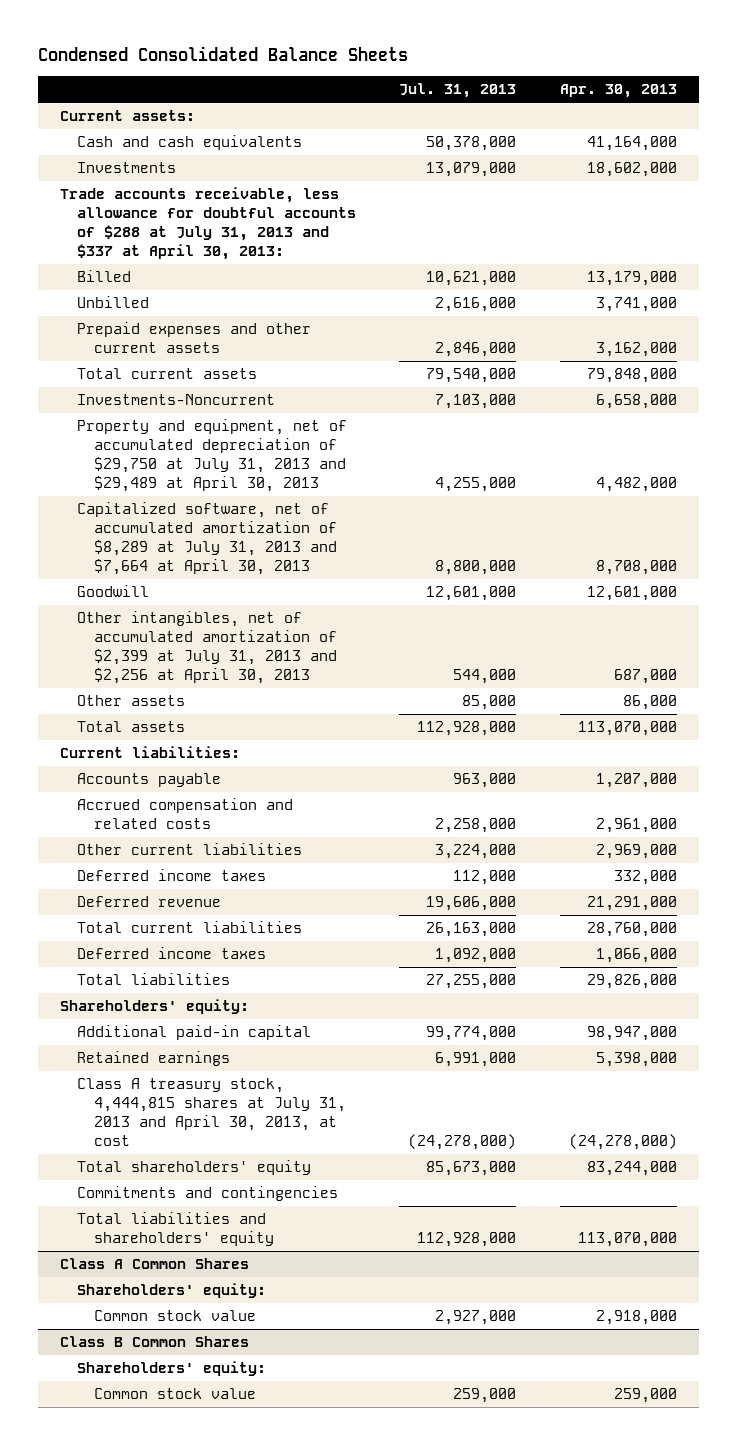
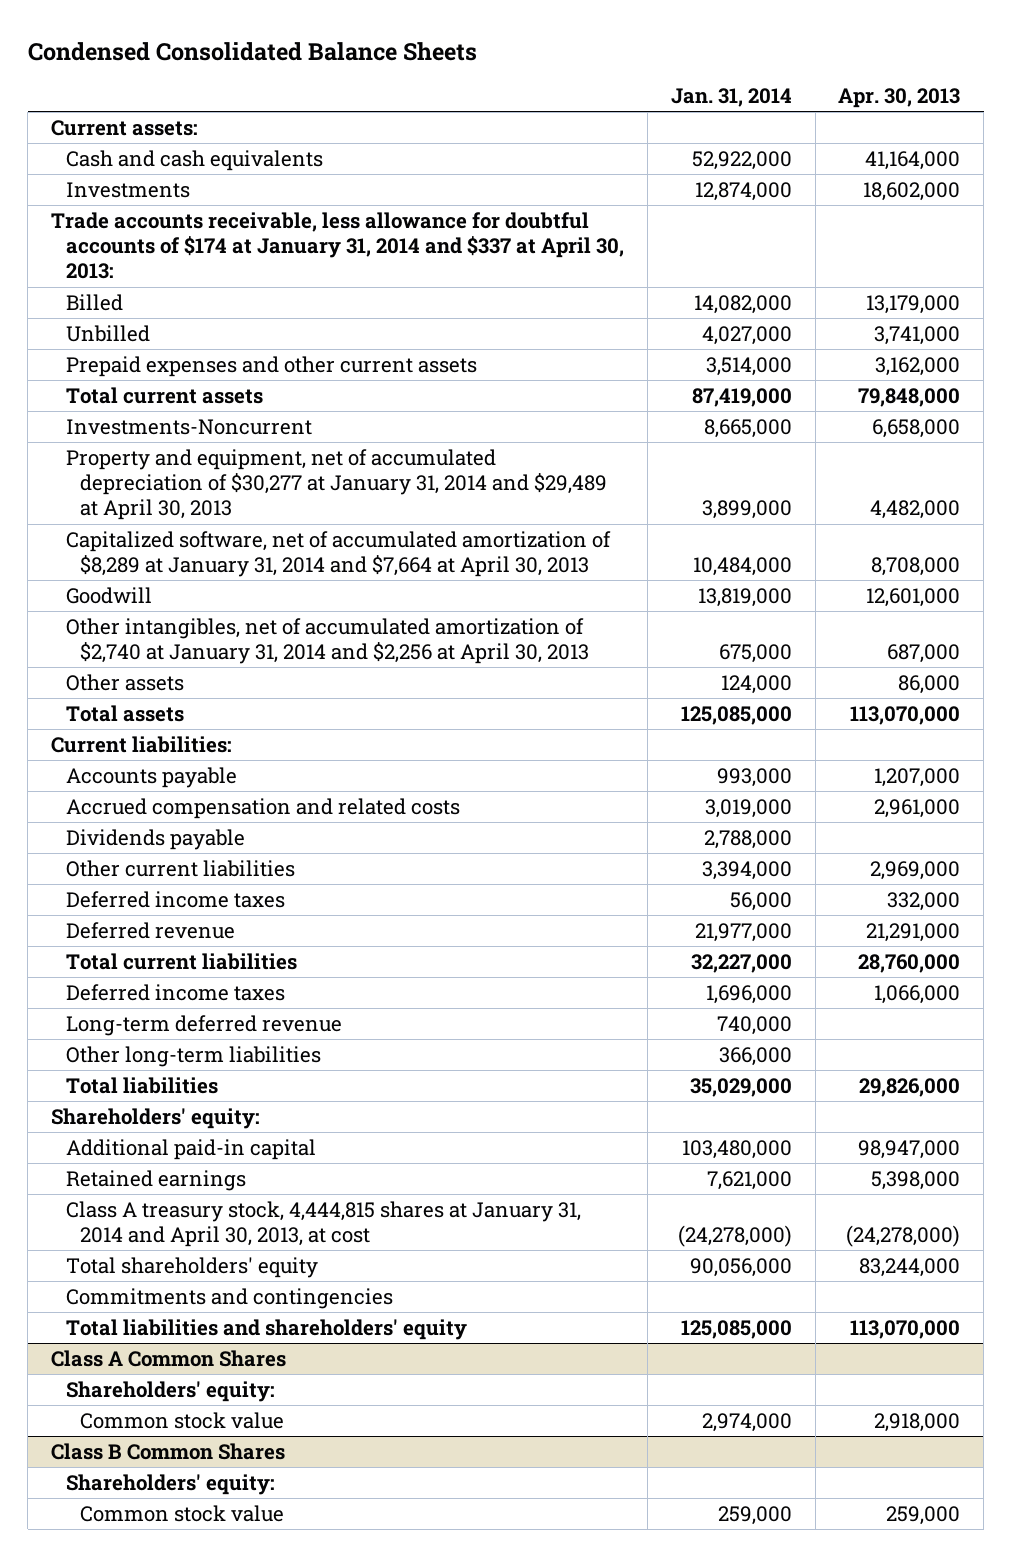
- | Jul. 31, 2013 | Apr. 30, 2013
+ | Jan. 31, 2014 | Apr. 30, 2013
- Trade accounts receivable, less allowance for doubtful accounts of $288 at July 31, 2013 and $337 at April 30, 2013:
+ Trade accounts receivable, less allowance for doubtful accounts of $174 at January 31, 2014 and $337 at April 30, 2013:
- Property and equipment, net of accumulated depreciation of $29,750 at July 31, 2013 and $29,489 at April 30, 2013 | 4,255,000 | 4,482,000
- Capitalized software, net of accumulated amortization of $8,289 at July 31, 2013 and $7,664 at April 30, 2013 | 8,800,000 | 8,708,000
+ Property and equipment, net of accumulated depreciation of $30,277 at January 31, 2014 and $29,489 at April 30, 2013 | 3,899,000 | 4,482,000
+ Capitalized software, net of accumulated amortization of $8,289 at January 31, 2014 and $7,664 at April 30, 2013 | 10,484,000 | 8,708,000
- Other intangibles, net of accumulated amortization of $2,399 at July 31, 2013 and $2,256 at April 30, 2013 | 544,000 | 687,000
+ Other intangibles, net of accumulated amortization of $2,740 at January 31, 2014 and $2,256 at April 30, 2013 | 675,000 | 687,000
+ Dividends payable | 2,788,000 |
+ Long-term deferred revenue | 740,000 |
+ Other long-term liabilities | 366,000 |
- Class A treasury stock, 4,444,815 shares at July 31, 2013 and April 30, 2013, at cost | (24,278,000) | (24,278,000)
+ Class A treasury stock, 4,444,815 shares at January 31, 2014 and April 30, 2013, at cost | (24,278,000) | (24,278,000)

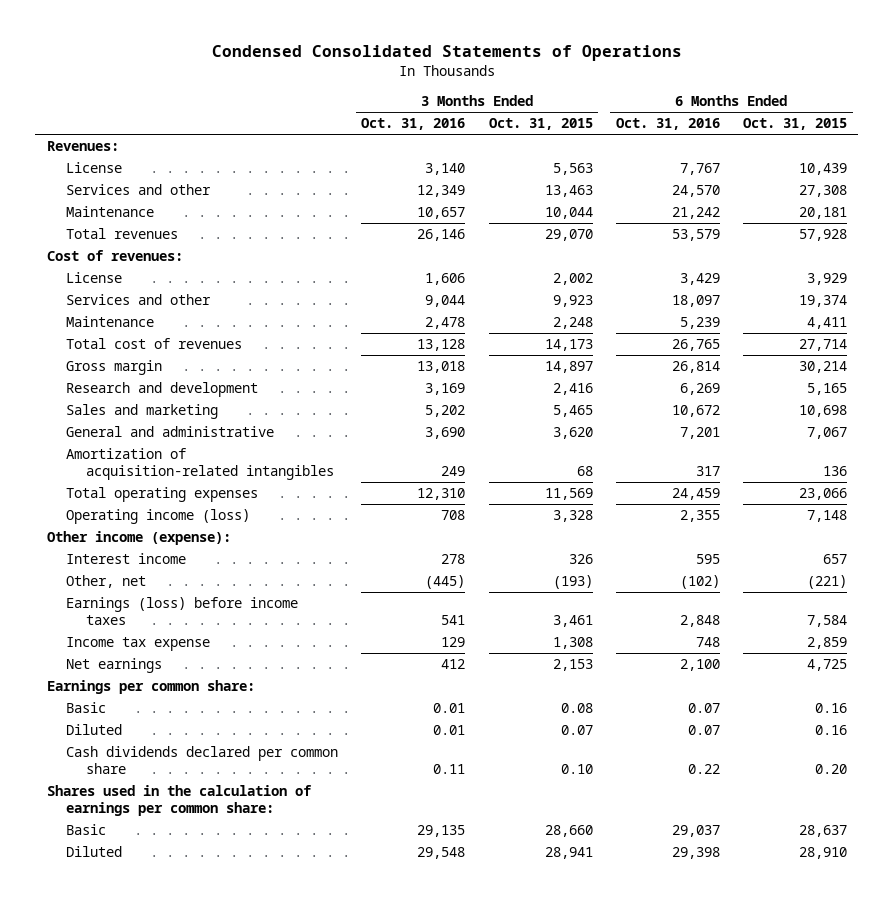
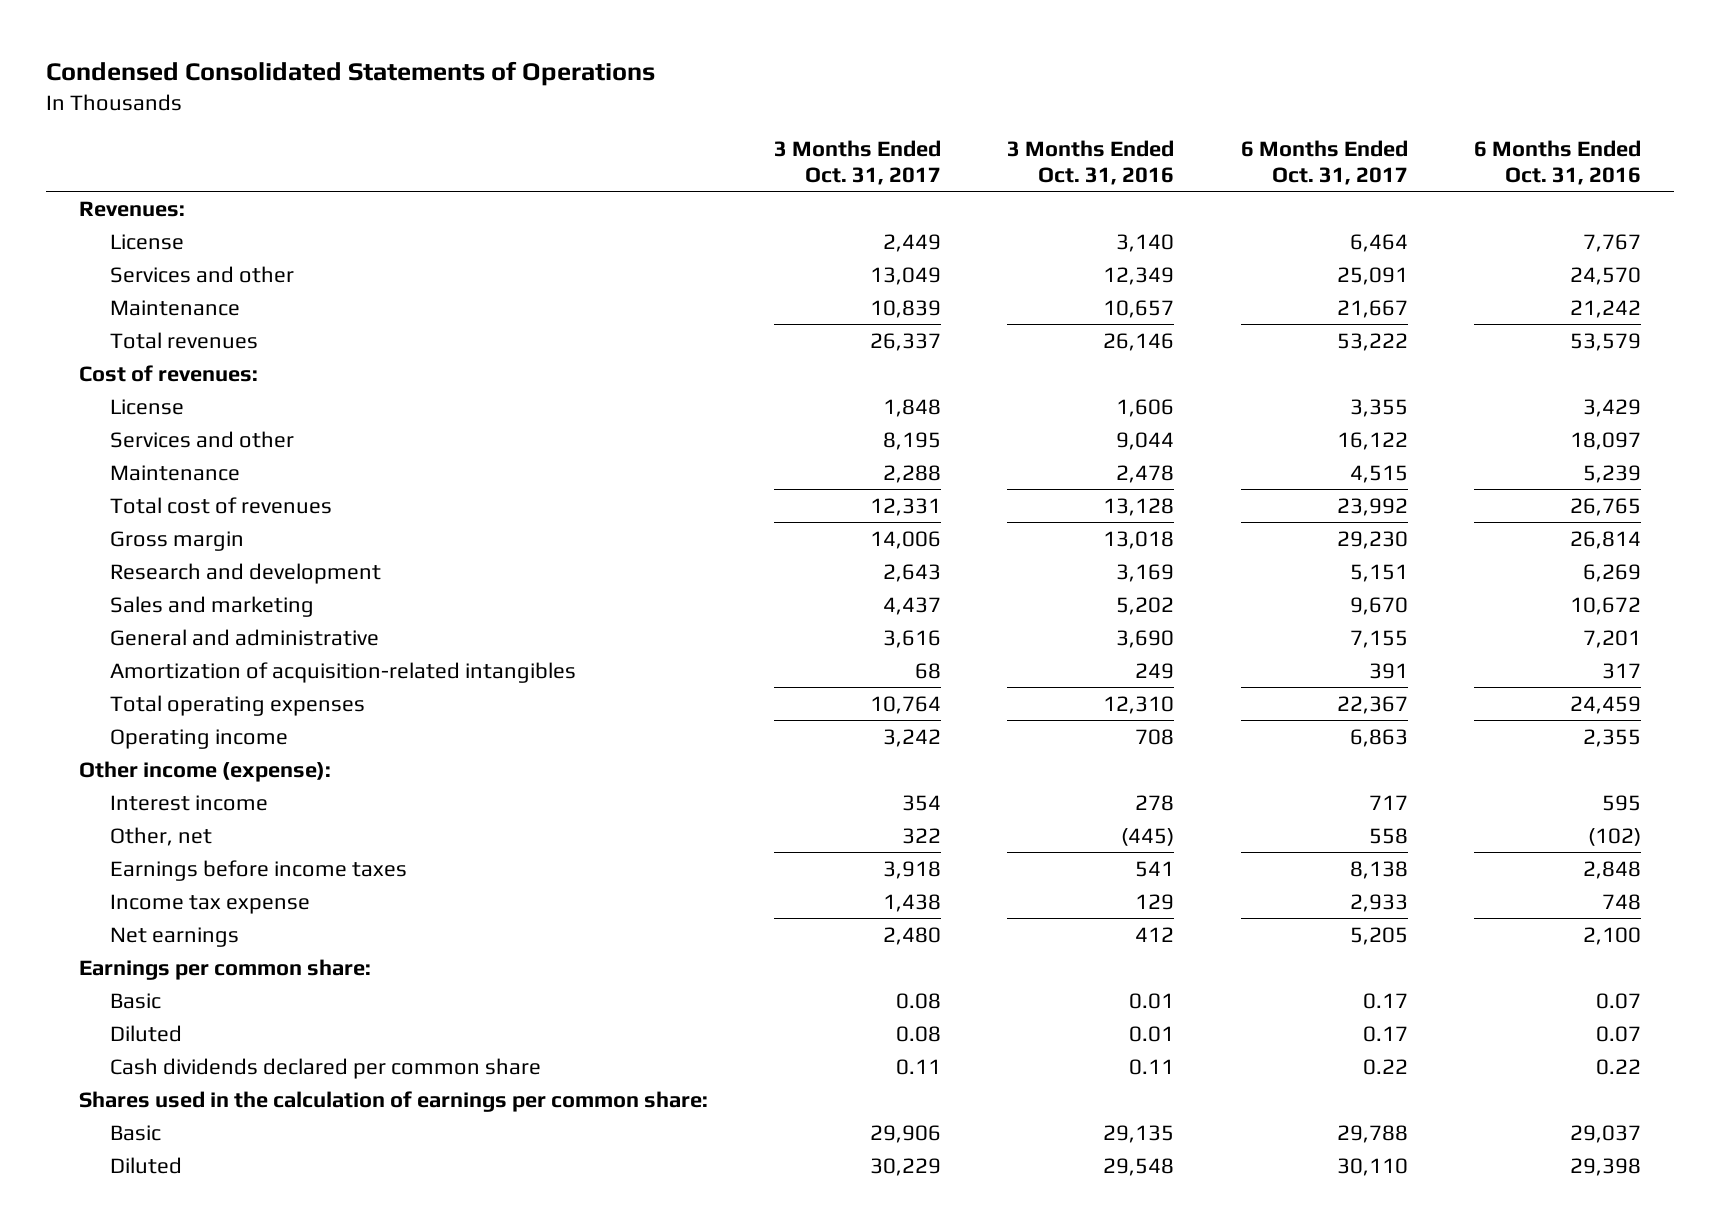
- | 3 Months Ended Oct. 31, 2016 | 3 Months Ended Oct. 31, 2015 | 6 Months Ended Oct. 31, 2016 | 6 Months Ended Oct. 31, 2015
+ | 3 Months Ended Oct. 31, 2017 | 3 Months Ended Oct. 31, 2016 | 6 Months Ended Oct. 31, 2017 | 6 Months Ended Oct. 31, 2016
- Operating income (loss) | 708 | 3,328 | 2,355 | 7,148
+ Operating income | 3,242 | 708 | 6,863 | 2,355
- Earnings (loss) before income taxes | 541 | 3,461 | 2,848 | 7,584
+ Earnings before income taxes | 3,918 | 541 | 8,138 | 2,848

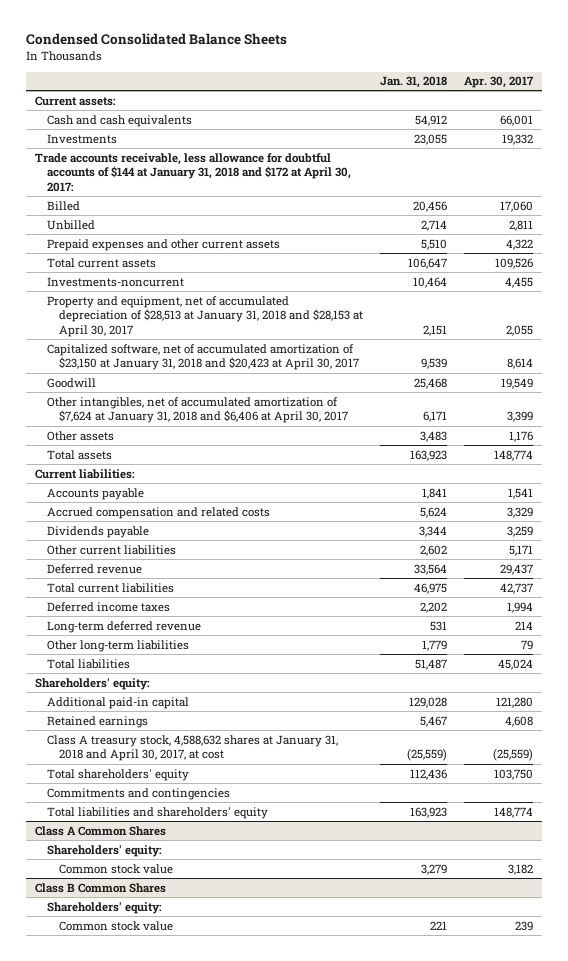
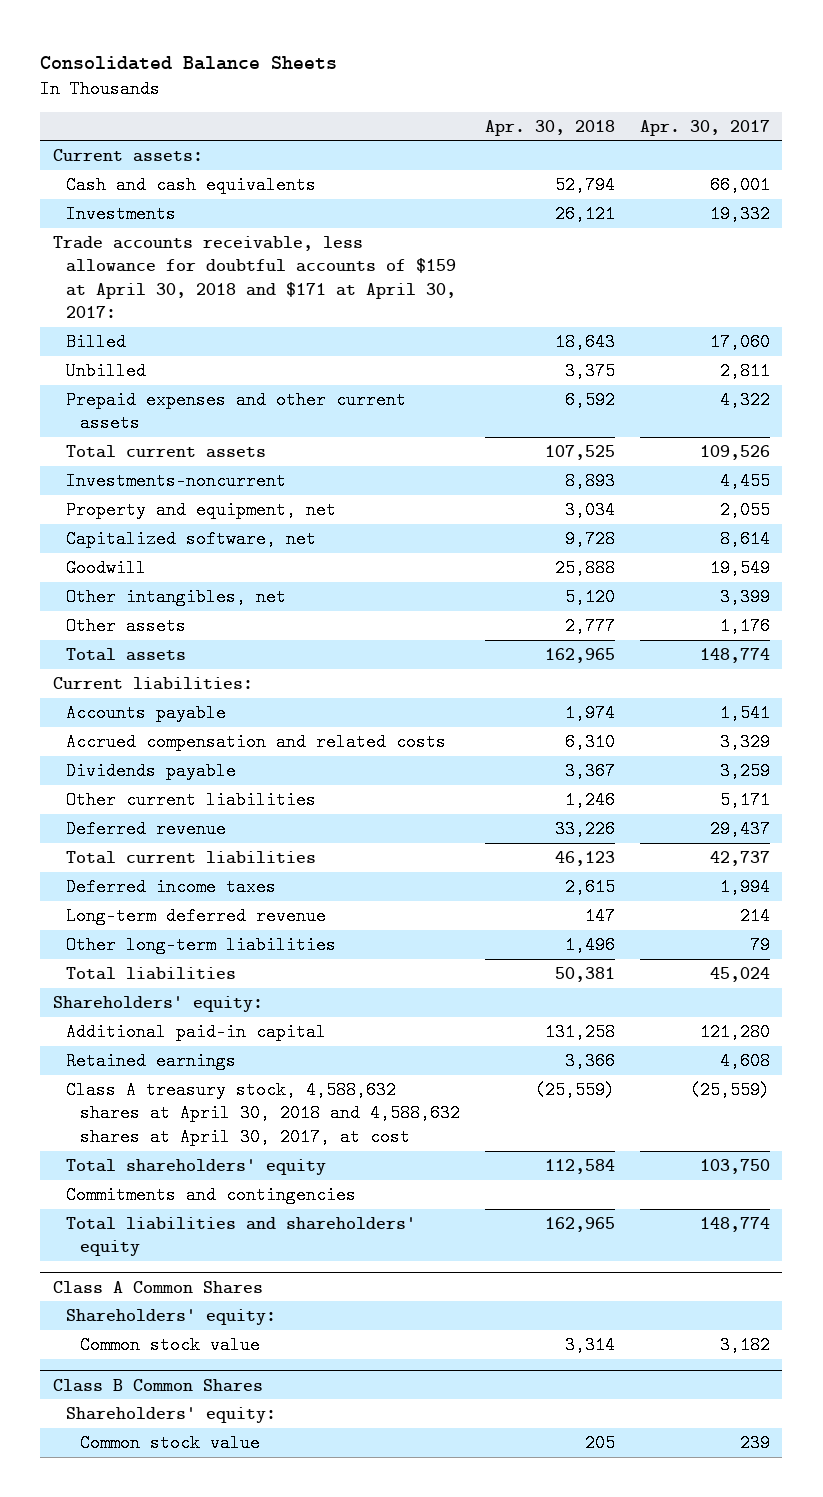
- Condensed Consolidated Balance Sheets
+ Consolidated Balance Sheets
- | Jan. 31, 2018 | Apr. 30, 2017
+ | Apr. 30, 2018 | Apr. 30, 2017
- Trade accounts receivable, less allowance for doubtful accounts of $144 at January 31, 2018 and $172 at April 30, 2017:
+ Trade accounts receivable, less allowance for doubtful accounts of $159 at April 30, 2018 and $171 at April 30, 2017:
- Property and equipment, net of accumulated depreciation of $28,513 at January 31, 2018 and $28,153 at April 30, 2017 | 2,151 | 2,055
- Capitalized software, net of accumulated amortization of $23,150 at January 31, 2018 and $20,423 at April 30, 2017 | 9,539 | 8,614
+ Property and equipment, net | 3,034 | 2,055
+ Capitalized software, net | 9,728 | 8,614
- Other intangibles, net of accumulated amortization of $7,624 at January 31, 2018 and $6,406 at April 30, 2017 | 6,171 | 3,399
+ Other intangibles, net | 5,120 | 3,399
- Class A treasury stock, 4,588,632 shares at January 31, 2018 and April 30, 2017, at cost | (25,559) | (25,559)
+ Class A treasury stock, 4,588,632 shares at April 30, 2018 and 4,588,632 shares at April 30, 2017, at cost | (25,559) | (25,559)

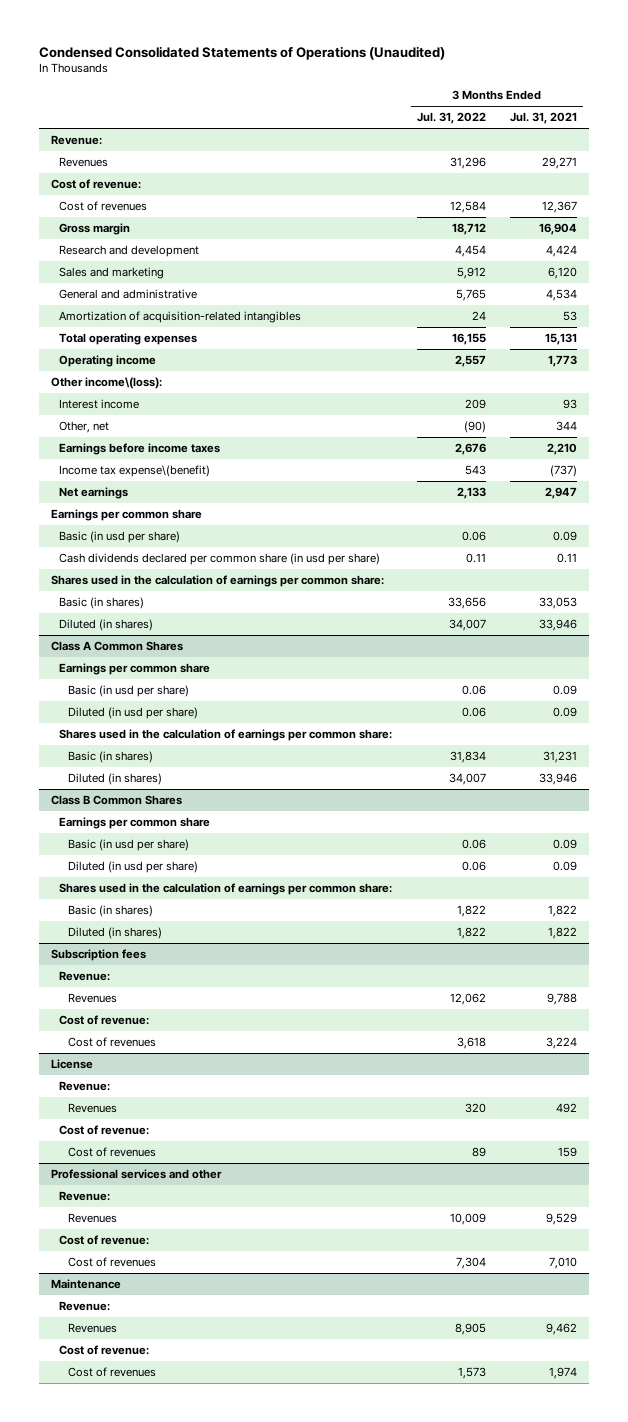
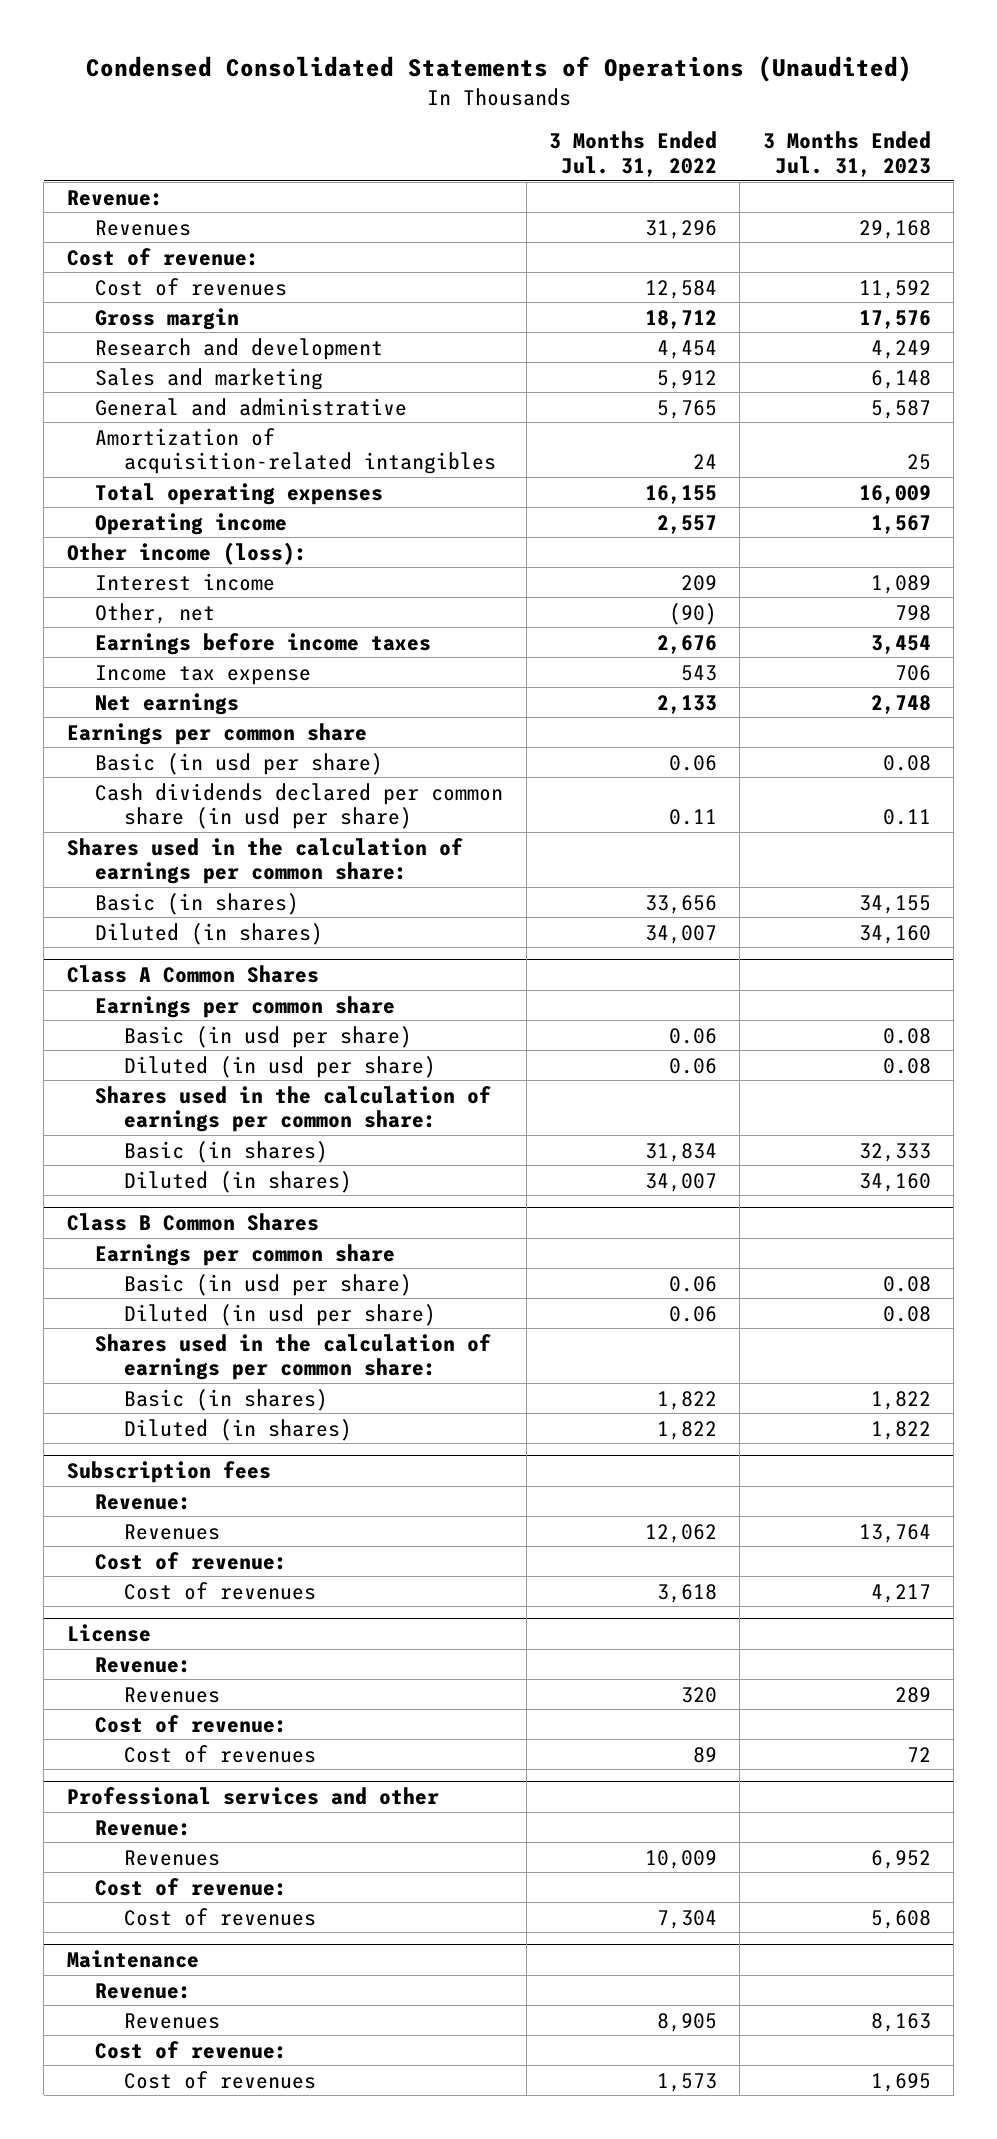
- | 3 Months Ended Jul. 31, 2022 | 3 Months Ended Jul. 31, 2021
+ | 3 Months Ended Jul. 31, 2022 | 3 Months Ended Jul. 31, 2023
- Other income\(loss):
+ Other income (loss):
- Income tax expense\(benefit) | 543 | (737)
+ Income tax expense | 543 | 706

